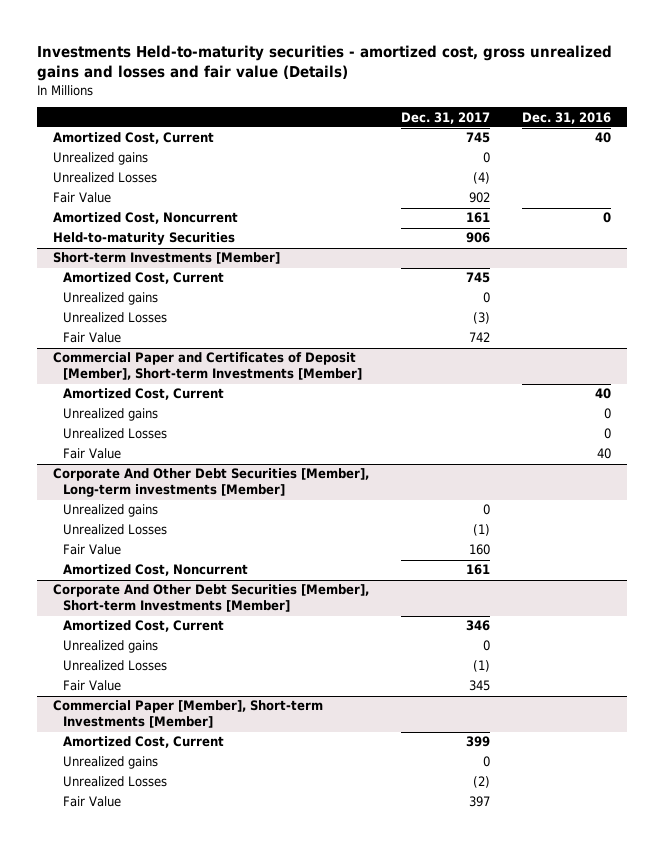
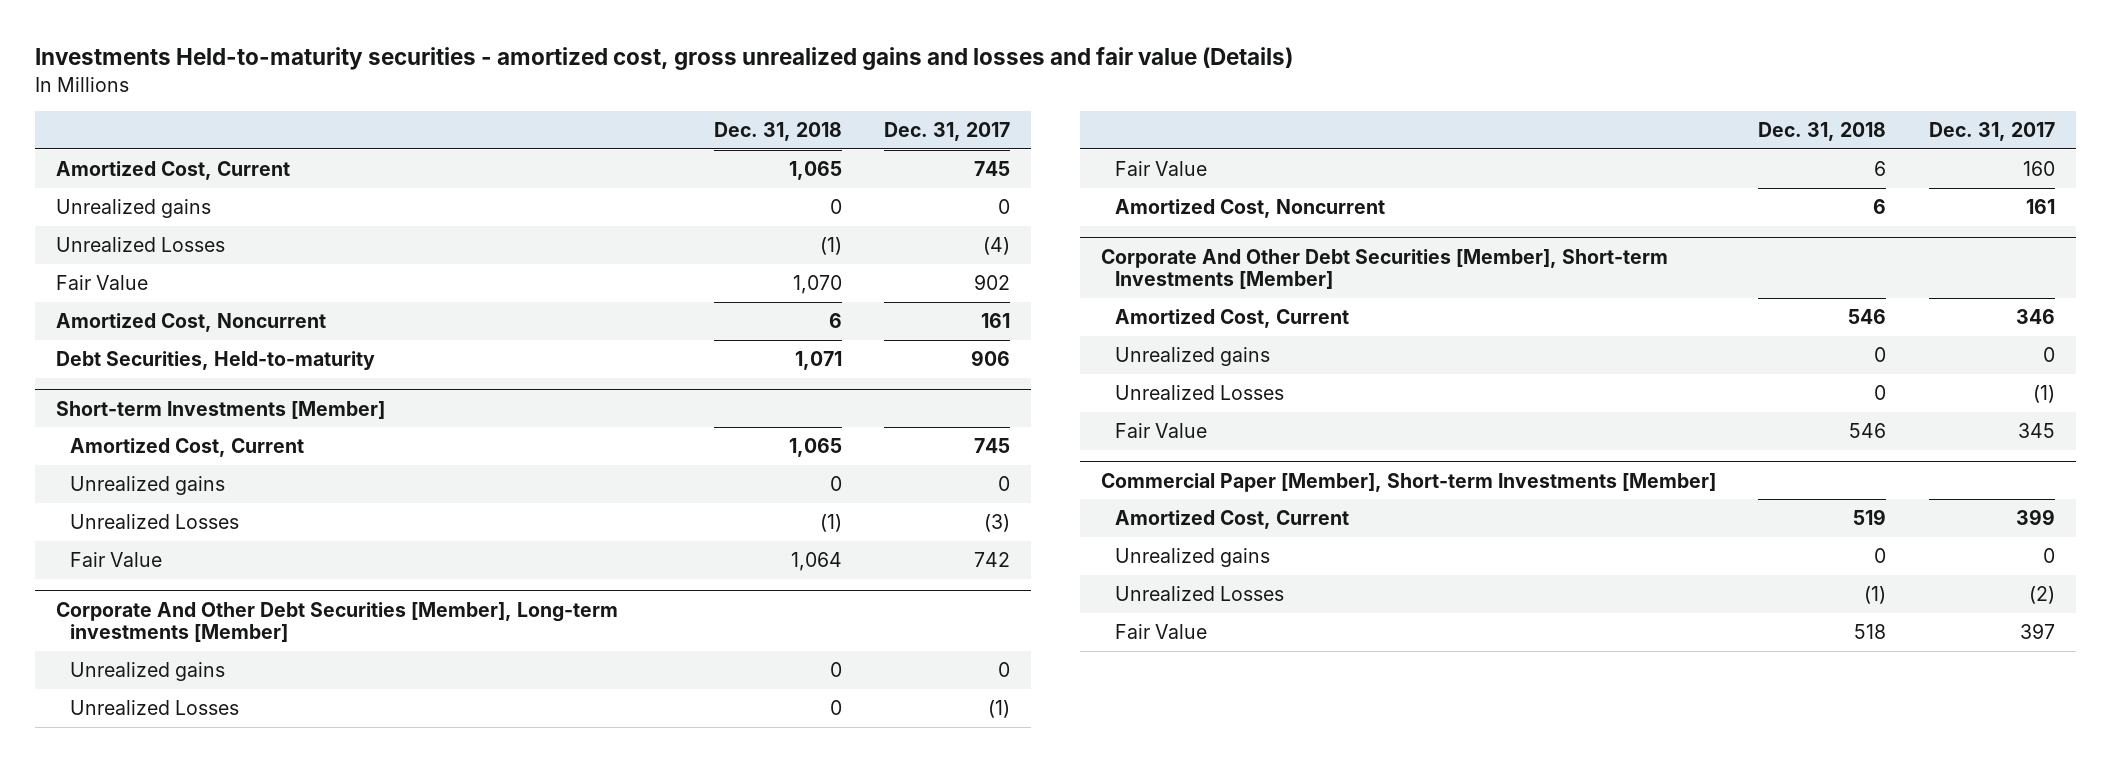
- | Dec. 31, 2017 | Dec. 31, 2016
+ | Dec. 31, 2018 | Dec. 31, 2017
- Held-to-maturity Securities | 906 |
+ Debt Securities, Held-to-maturity | 1,071 | 906
- Commercial Paper and Certificates of Deposit [Member], Short-term Investments [Member]
- Amortized Cost, Current | | 40
- Unrealized gains | | 0
- Unrealized Losses | | 0
- Fair Value | | 40

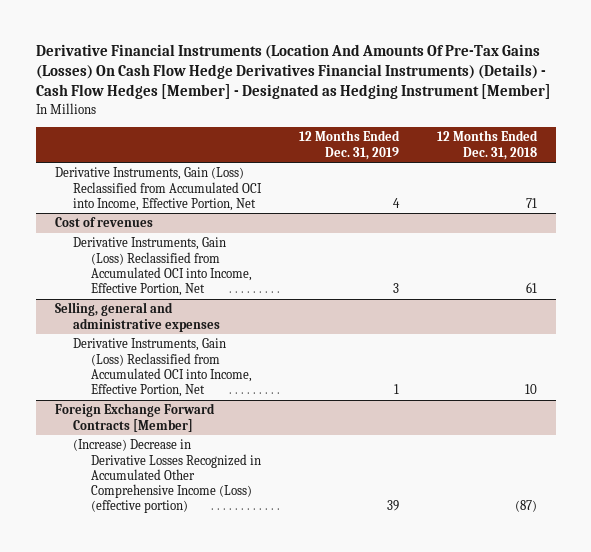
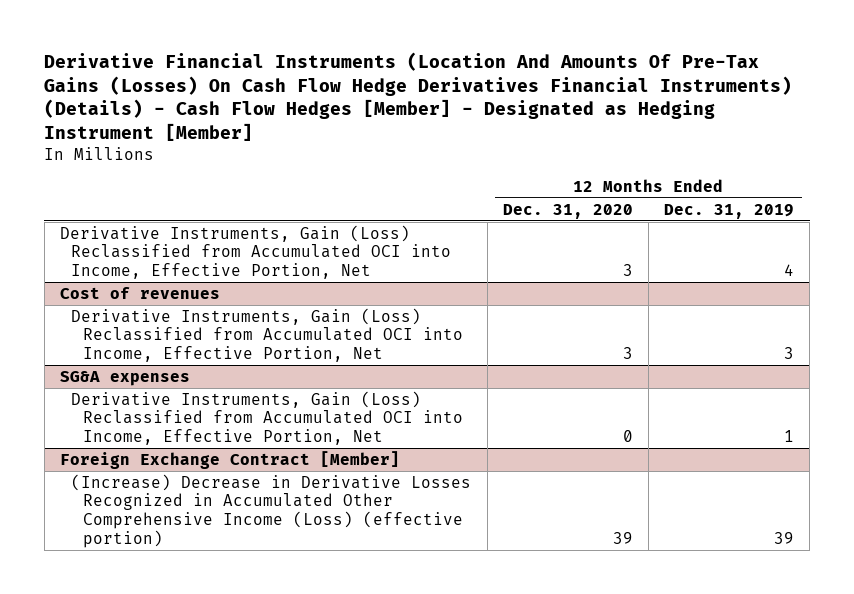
- | 12 Months Ended Dec. 31, 2019 | 12 Months Ended Dec. 31, 2018
+ | 12 Months Ended Dec. 31, 2020 | 12 Months Ended Dec. 31, 2019
- Selling, general and administrative expenses
+ SG&A expenses
- Foreign Exchange Forward Contracts [Member]
+ Foreign Exchange Contract [Member]

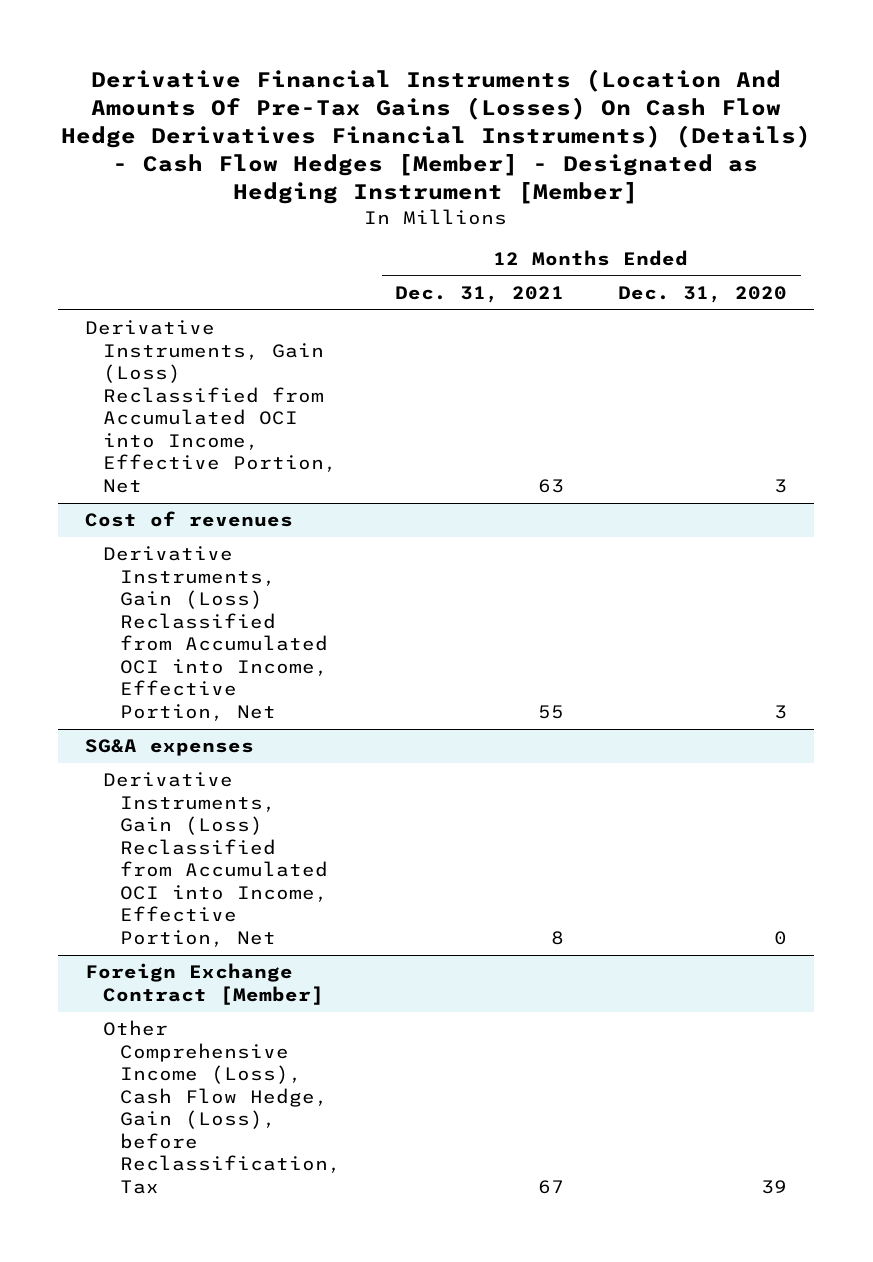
- | 12 Months Ended Dec. 31, 2020 | 12 Months Ended Dec. 31, 2019
+ | 12 Months Ended Dec. 31, 2021 | 12 Months Ended Dec. 31, 2020
@ Foreign Exchange Contract [Member]
- (Increase) Decrease in Derivative Losses Recognized in Accumulated Other Comprehensive Income (Loss) (effective portion) | 39 | 39
+ Other Comprehensive Income (Loss), Cash Flow Hedge, Gain (Loss), before Reclassification, Tax | 67 | 39

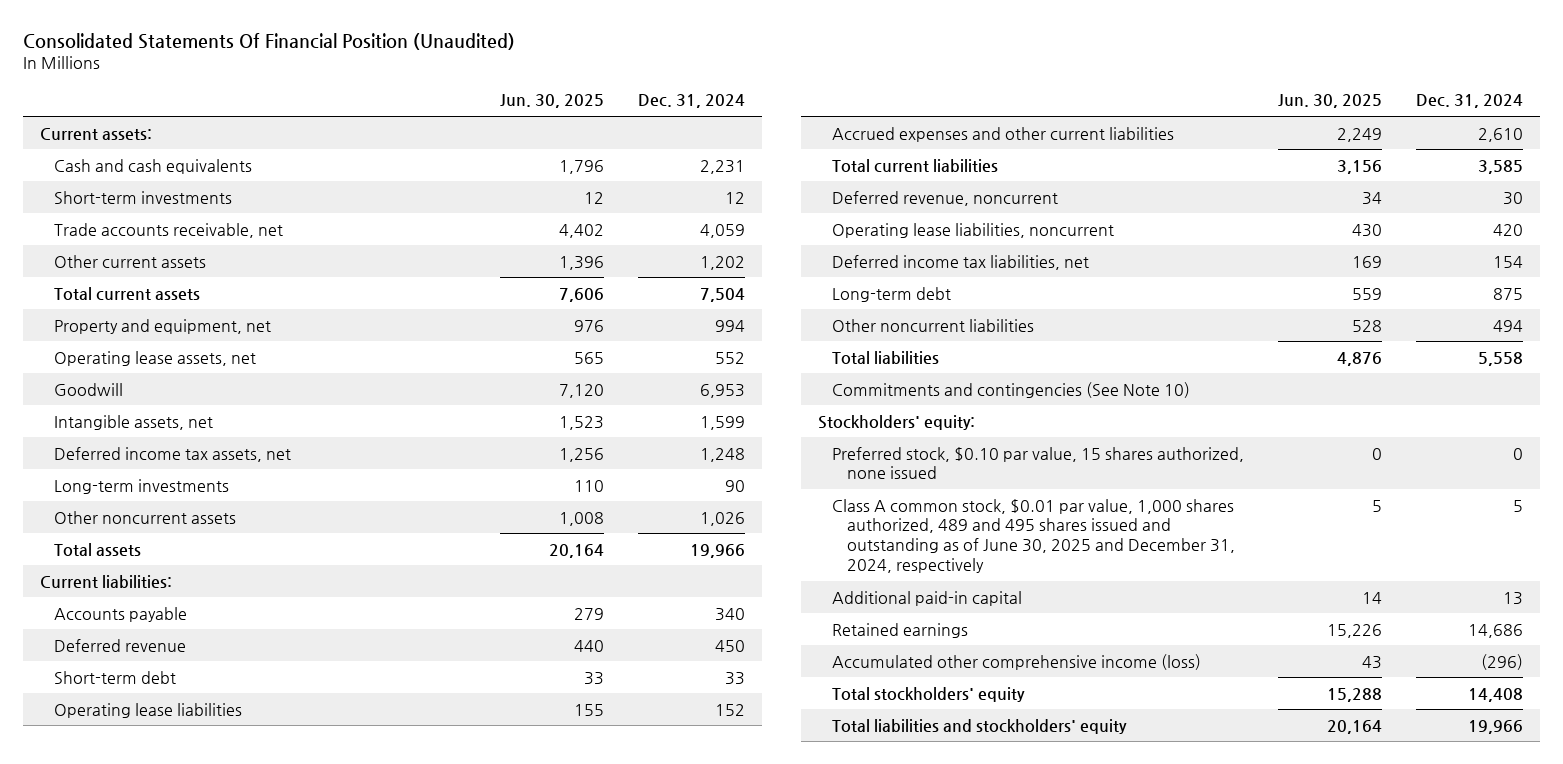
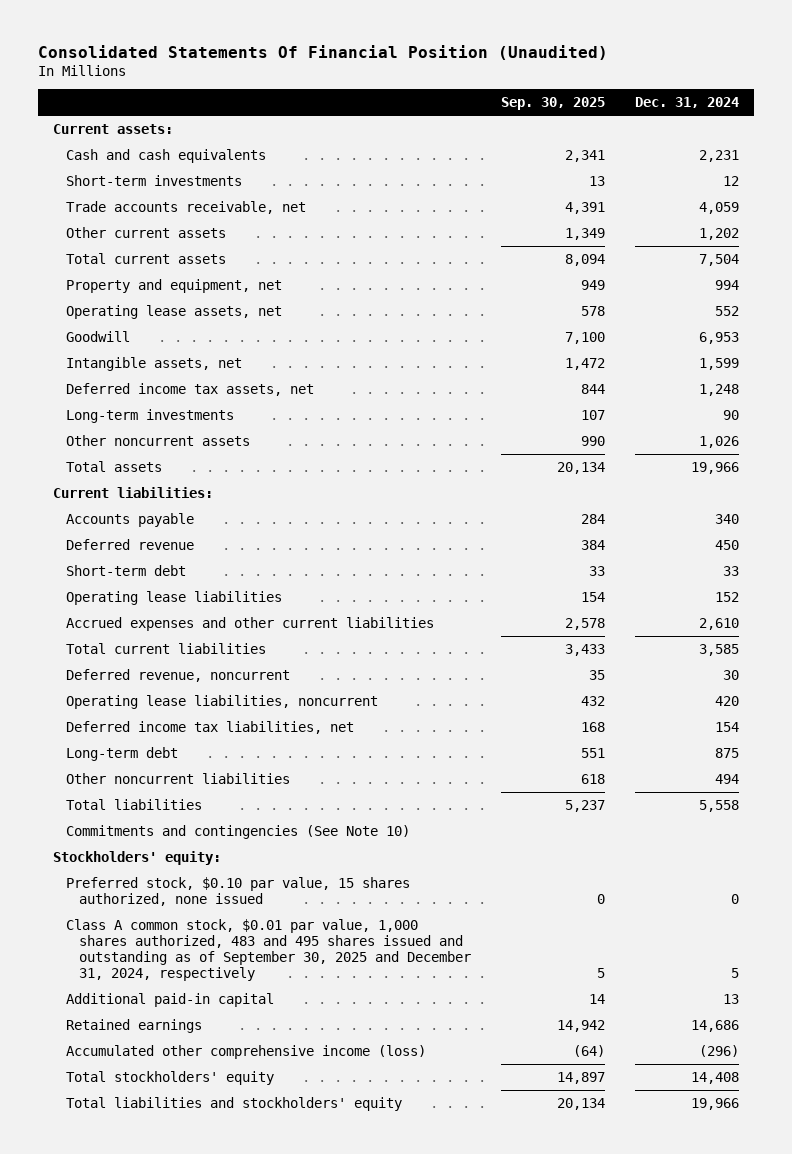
- | Jun. 30, 2025 | Dec. 31, 2024
+ | Sep. 30, 2025 | Dec. 31, 2024
- Class A common stock, $0.01 par value, 1,000 shares authorized, 489 and 495 shares issued and outstanding as of June 30, 2025 and December 31, 2024, respectively | 5 | 5
+ Class A common stock, $0.01 par value, 1,000 shares authorized, 483 and 495 shares issued and outstanding as of September 30, 2025 and December 31, 2024, respectively | 5 | 5

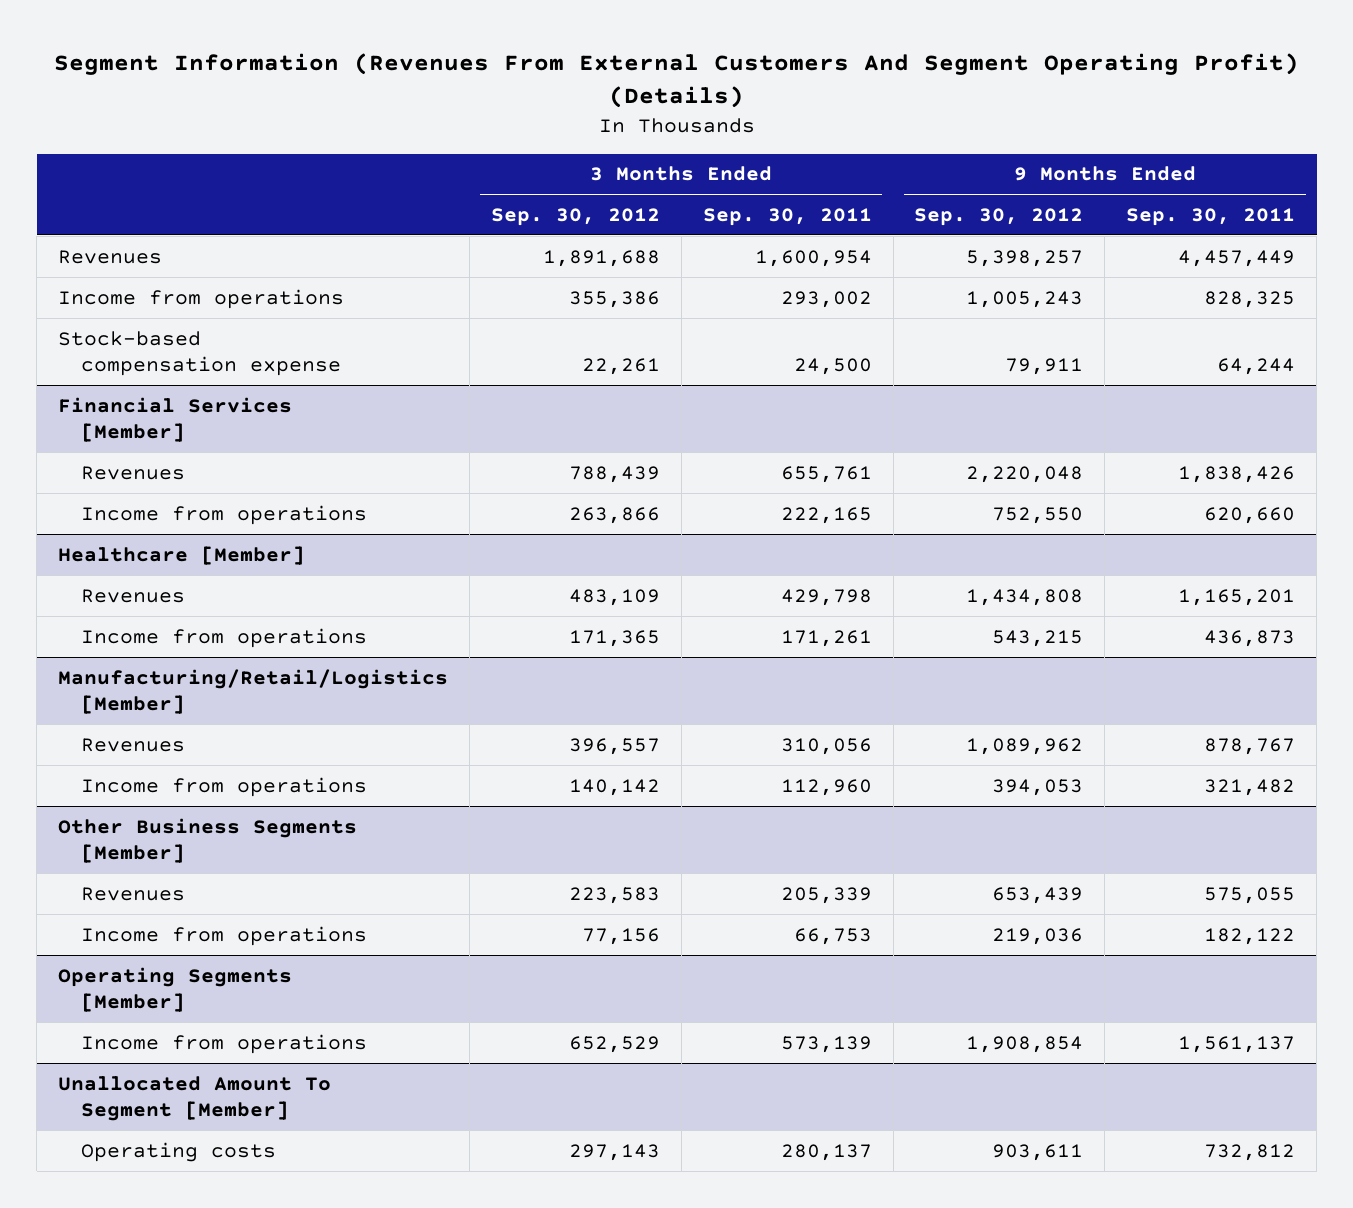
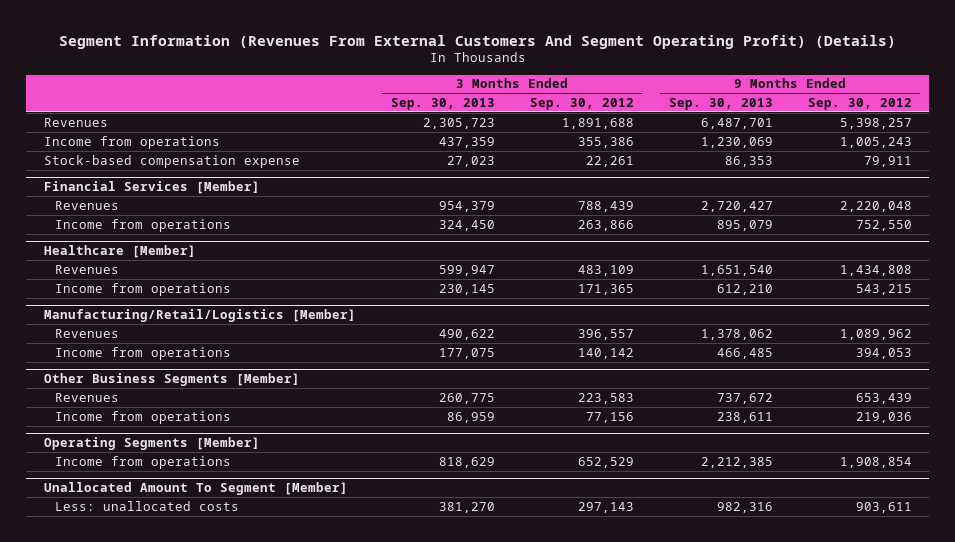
- | 3 Months Ended Sep. 30, 2012 | 3 Months Ended Sep. 30, 2011 | 9 Months Ended Sep. 30, 2012 | 9 Months Ended Sep. 30, 2011
+ | 3 Months Ended Sep. 30, 2013 | 3 Months Ended Sep. 30, 2012 | 9 Months Ended Sep. 30, 2013 | 9 Months Ended Sep. 30, 2012
@ Unallocated Amount To Segment [Member]
- Operating costs | 297,143 | 280,137 | 903,611 | 732,812
+ Less: unallocated costs | 381,270 | 297,143 | 982,316 | 903,611

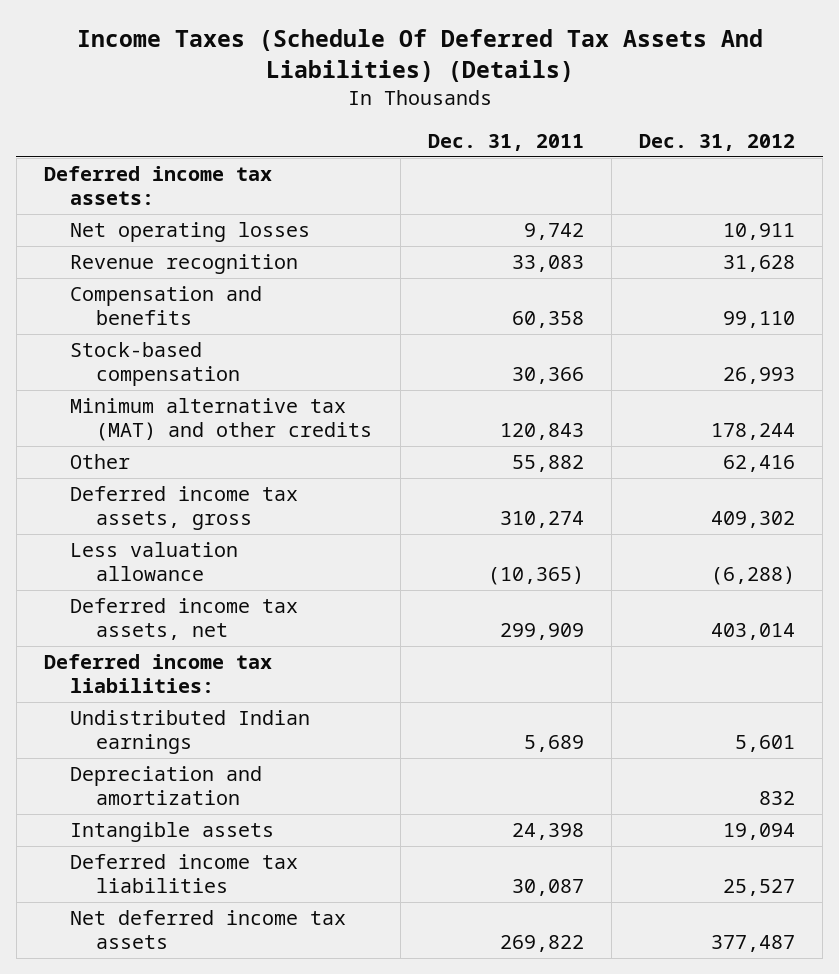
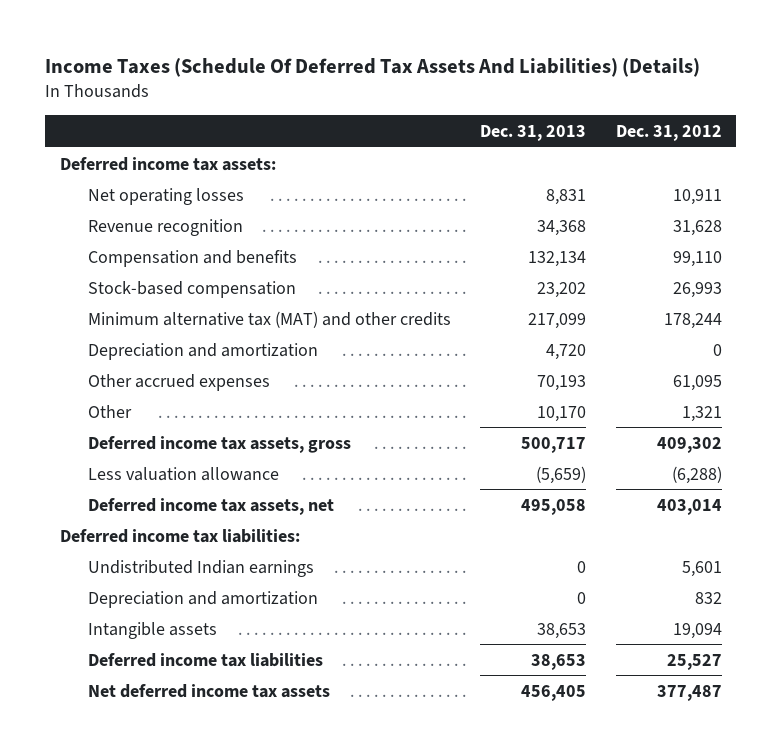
- | Dec. 31, 2011 | Dec. 31, 2012
+ | Dec. 31, 2013 | Dec. 31, 2012
- Other | 55,882 | 62,416
+ Depreciation and amortization | 4,720 | 0
+ Other accrued expenses | 70,193 | 61,095
+ Other | 10,170 | 1,321

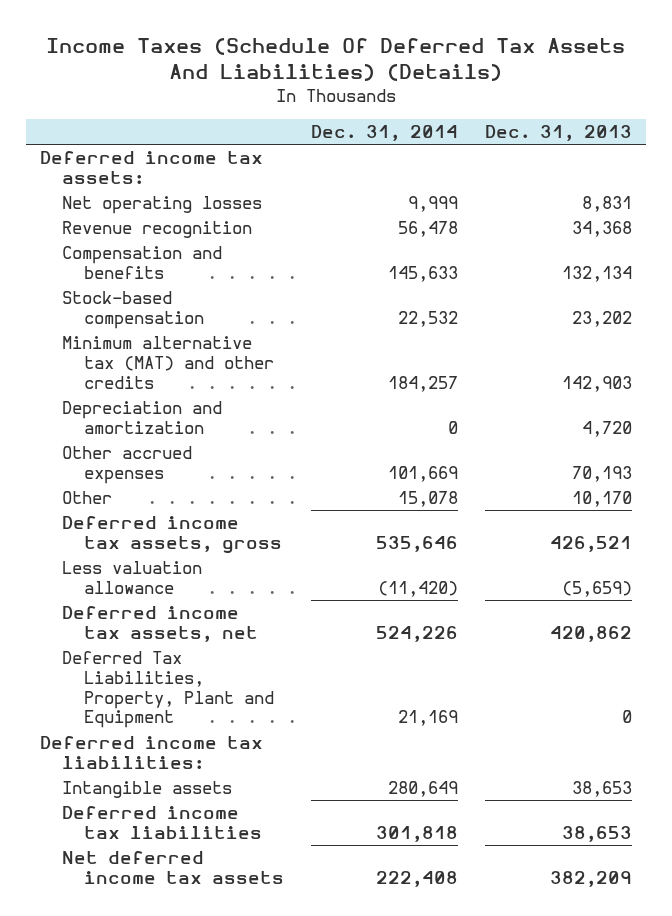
- | Dec. 31, 2013 | Dec. 31, 2012
+ | Dec. 31, 2014 | Dec. 31, 2013
- Minimum alternative tax (MAT) and other credits | 217,099 | 178,244
+ Minimum alternative tax (MAT) and other credits | 184,257 | 142,903
- Deferred income tax assets, gross | 500,717 | 409,302
+ Deferred income tax assets, gross | 535,646 | 426,521
- Deferred income tax assets, net | 495,058 | 403,014
+ Deferred income tax assets, net | 524,226 | 420,862
+ Deferred Tax Liabilities, Property, Plant and Equipment | 21,169 | 0
- Undistributed Indian earnings | 0 | 5,601
- Depreciation and amortization | 0 | 832
- Net deferred income tax assets | 456,405 | 377,487
+ Net deferred income tax assets | 222,408 | 382,209

